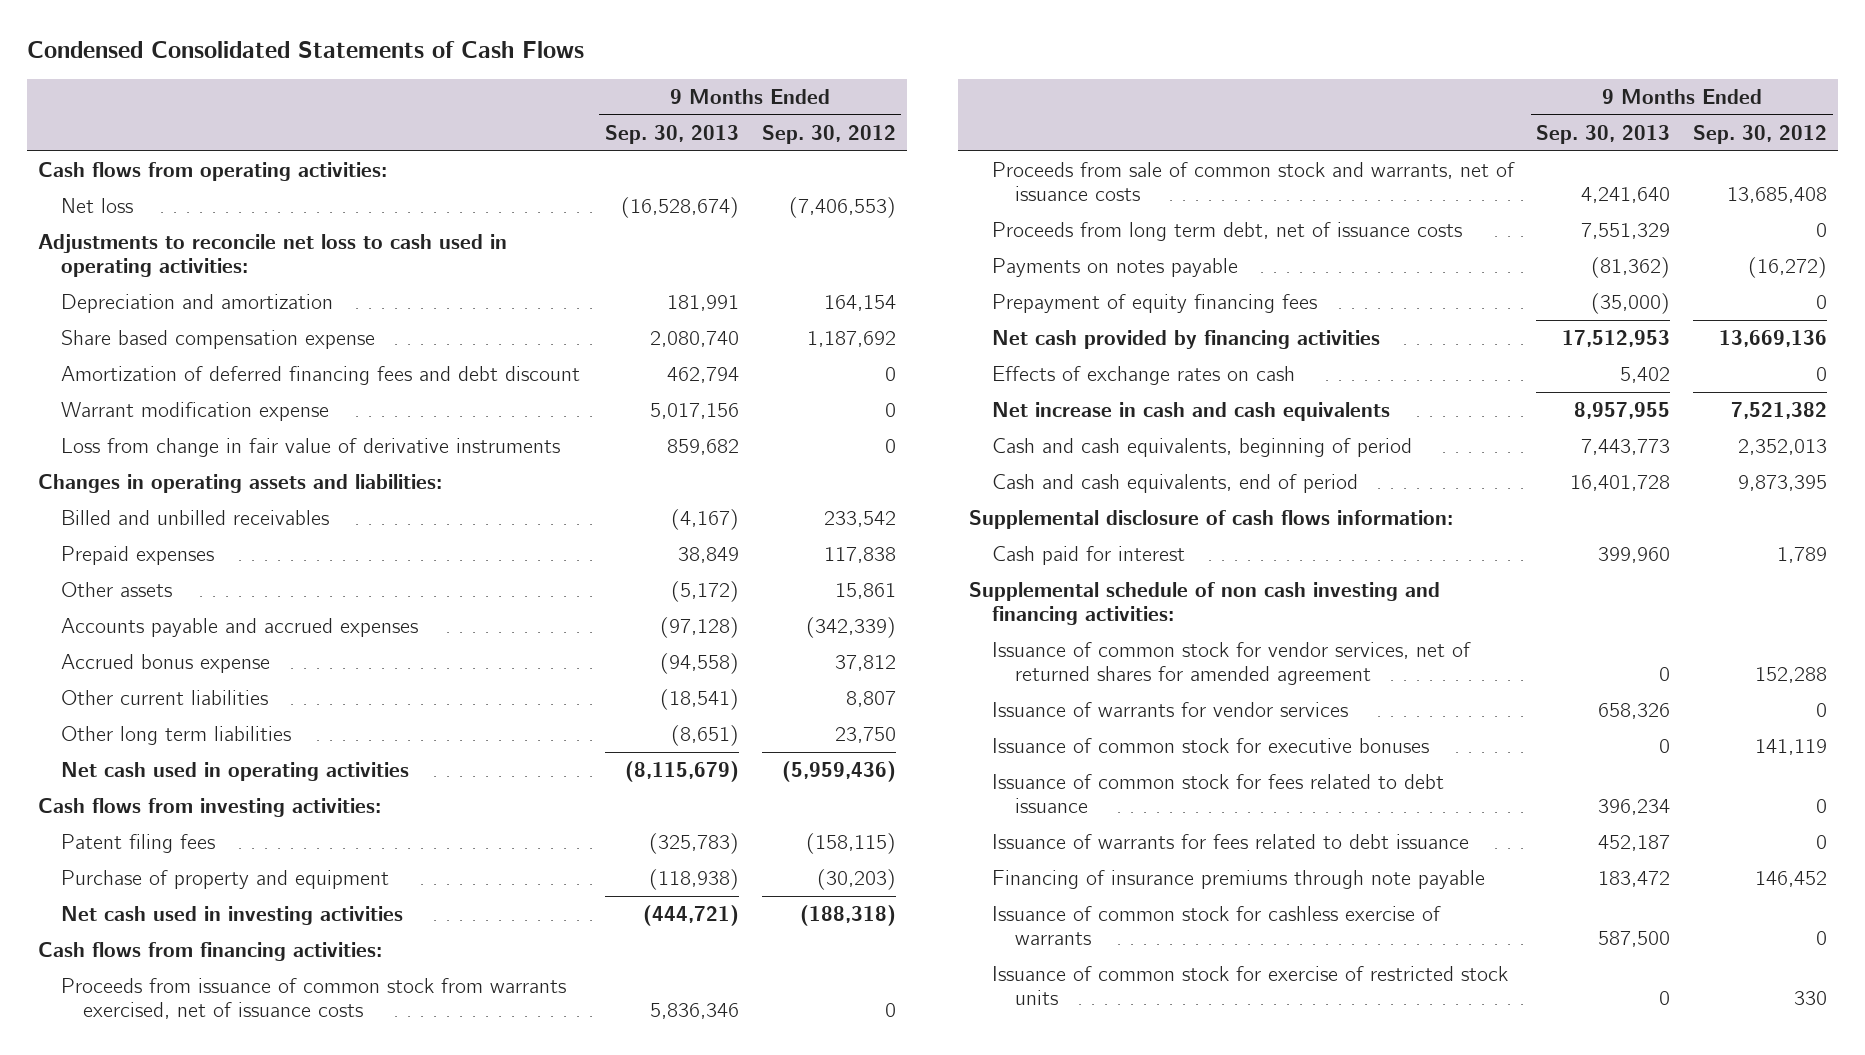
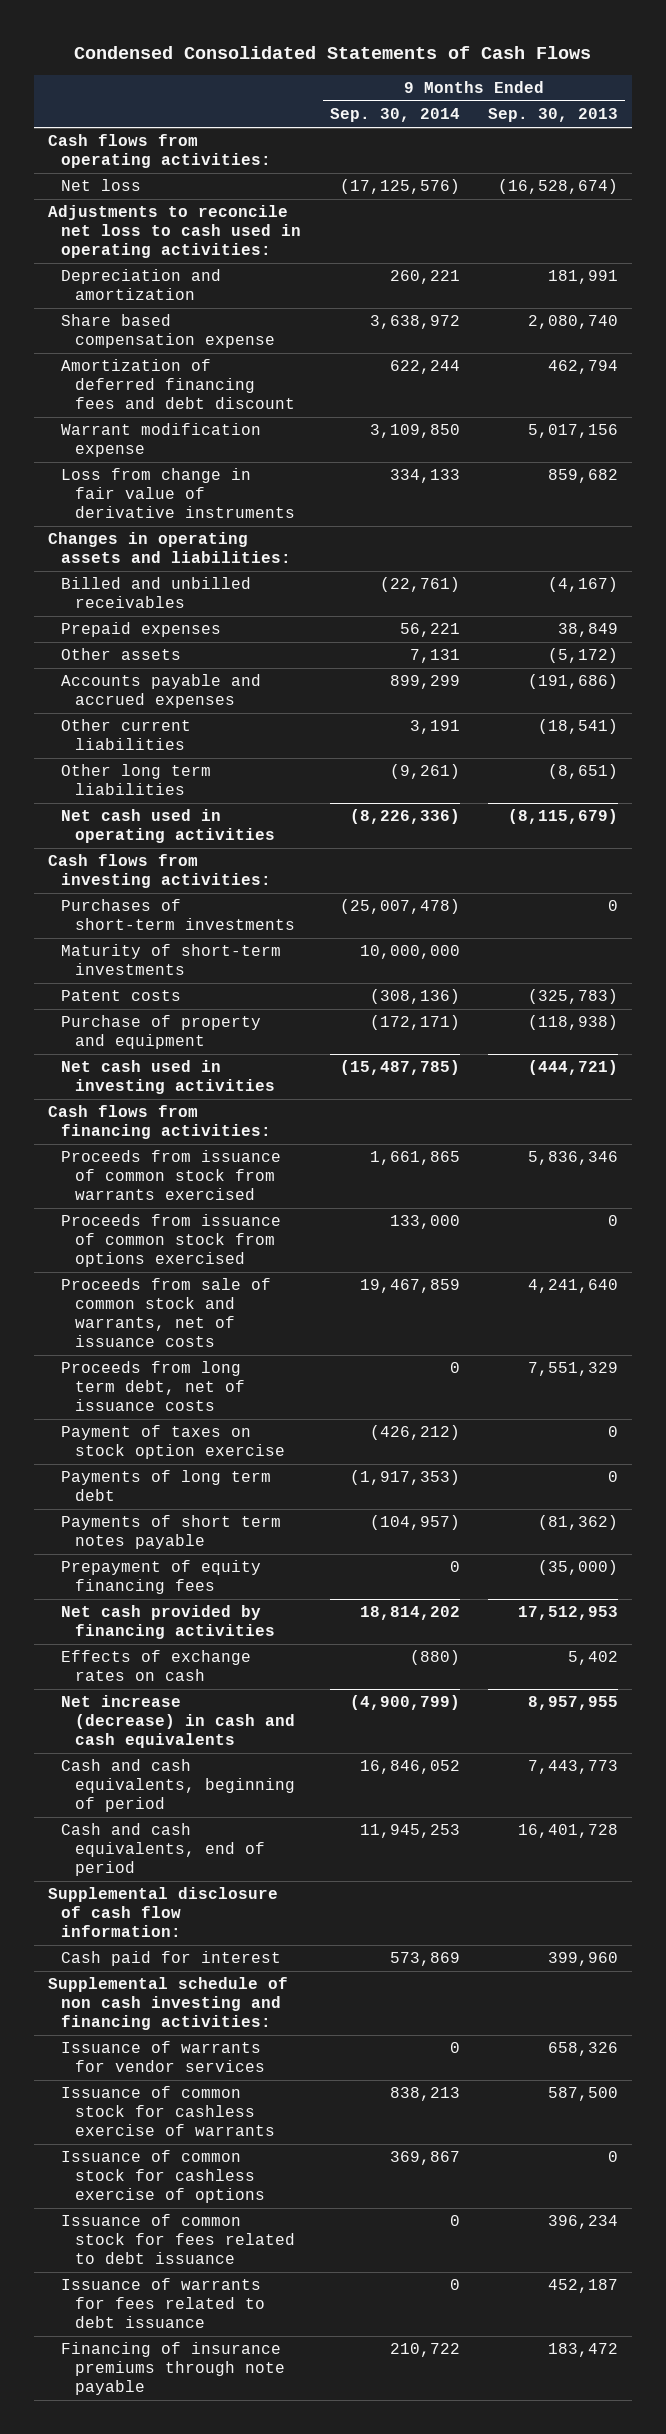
- | 9 Months Ended Sep. 30, 2013 | 9 Months Ended Sep. 30, 2012
+ | 9 Months Ended Sep. 30, 2014 | 9 Months Ended Sep. 30, 2013
- Accounts payable and accrued expenses | (97,128) | (342,339)
- Accrued bonus expense | (94,558) | 37,812
+ Accounts payable and accrued expenses | 899,299 | (191,686)
- Patent filing fees | (325,783) | (158,115)
+ Purchases of short-term investments | (25,007,478) | 0
+ Maturity of short-term investments | 10,000,000 |
+ Patent costs | (308,136) | (325,783)
- Proceeds from issuance of common stock from warrants exercised, net of issuance costs | 5,836,346 | 0
+ Proceeds from issuance of common stock from warrants exercised | 1,661,865 | 5,836,346
+ Proceeds from issuance of common stock from options exercised | 133,000 | 0
- Payments on notes payable | (81,362) | (16,272)
+ Payment of taxes on stock option exercise | (426,212) | 0
+ Payments of long term debt | (1,917,353) | 0
+ Payments of short term notes payable | (104,957) | (81,362)
- Net increase in cash and cash equivalents | 8,957,955 | 7,521,382
+ Net increase (decrease) in cash and cash equivalents | (4,900,799) | 8,957,955
- Supplemental disclosure of cash flows information:
+ Supplemental disclosure of cash flow information:
- Issuance of common stock for vendor services, net of returned shares for amended agreement | 0 | 152,288
- Issuance of common stock for executive bonuses | 0 | 141,119
moved up: Issuance of common stock for cashless exercise of warrants | 838,213 | 587,500
+ Issuance of common stock for cashless exercise of options | 369,867 | 0
- Issuance of common stock for exercise of restricted stock units | 0 | 330

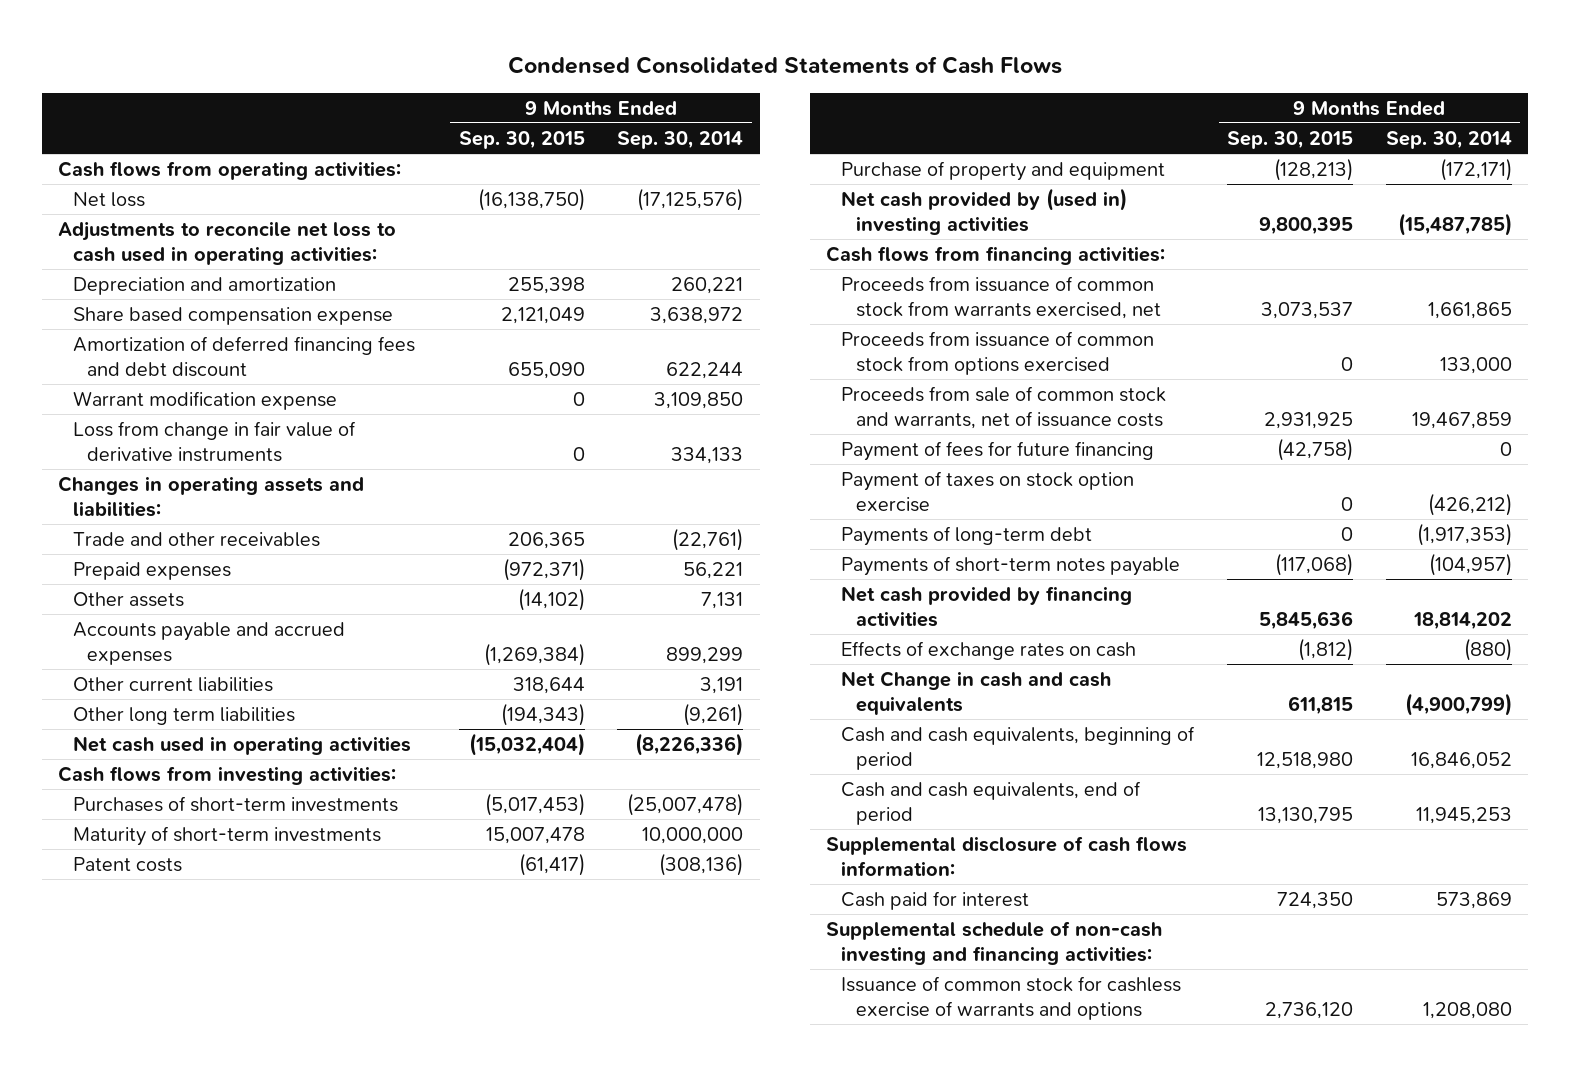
- | 9 Months Ended Sep. 30, 2014 | 9 Months Ended Sep. 30, 2013
+ | 9 Months Ended Sep. 30, 2015 | 9 Months Ended Sep. 30, 2014
- Billed and unbilled receivables | (22,761) | (4,167)
+ Trade and other receivables | 206,365 | (22,761)
- Net cash used in investing activities | (15,487,785) | (444,721)
+ Net cash provided by (used in) investing activities | 9,800,395 | (15,487,785)
- Proceeds from issuance of common stock from warrants exercised | 1,661,865 | 5,836,346
+ Proceeds from issuance of common stock from warrants exercised, net | 3,073,537 | 1,661,865
- Proceeds from long term debt, net of issuance costs | 0 | 7,551,329
+ Payment of fees for future financing | (42,758) | 0
- Payments of long term debt | (1,917,353) | 0
- Payments of short term notes payable | (104,957) | (81,362)
- Prepayment of equity financing fees | 0 | (35,000)
+ Payments of long-term debt | 0 | (1,917,353)
+ Payments of short-term notes payable | (117,068) | (104,957)
- Net increase (decrease) in cash and cash equivalents | (4,900,799) | 8,957,955
+ Net Change in cash and cash equivalents | 611,815 | (4,900,799)
- Supplemental disclosure of cash flow information:
+ Supplemental disclosure of cash flows information:
- Supplemental schedule of non cash investing and financing activities:
- Issuance of warrants for vendor services | 0 | 658,326
- Issuance of common stock for cashless exercise of warrants | 838,213 | 587,500
- Issuance of common stock for cashless exercise of options | 369,867 | 0
- Issuance of common stock for fees related to debt issuance | 0 | 396,234
- Issuance of warrants for fees related to debt issuance | 0 | 452,187
- Financing of insurance premiums through note payable | 210,722 | 183,472
+ Supplemental schedule of non-cash investing and financing activities:
+ Issuance of common stock for cashless exercise of warrants and options | 2,736,120 | 1,208,080

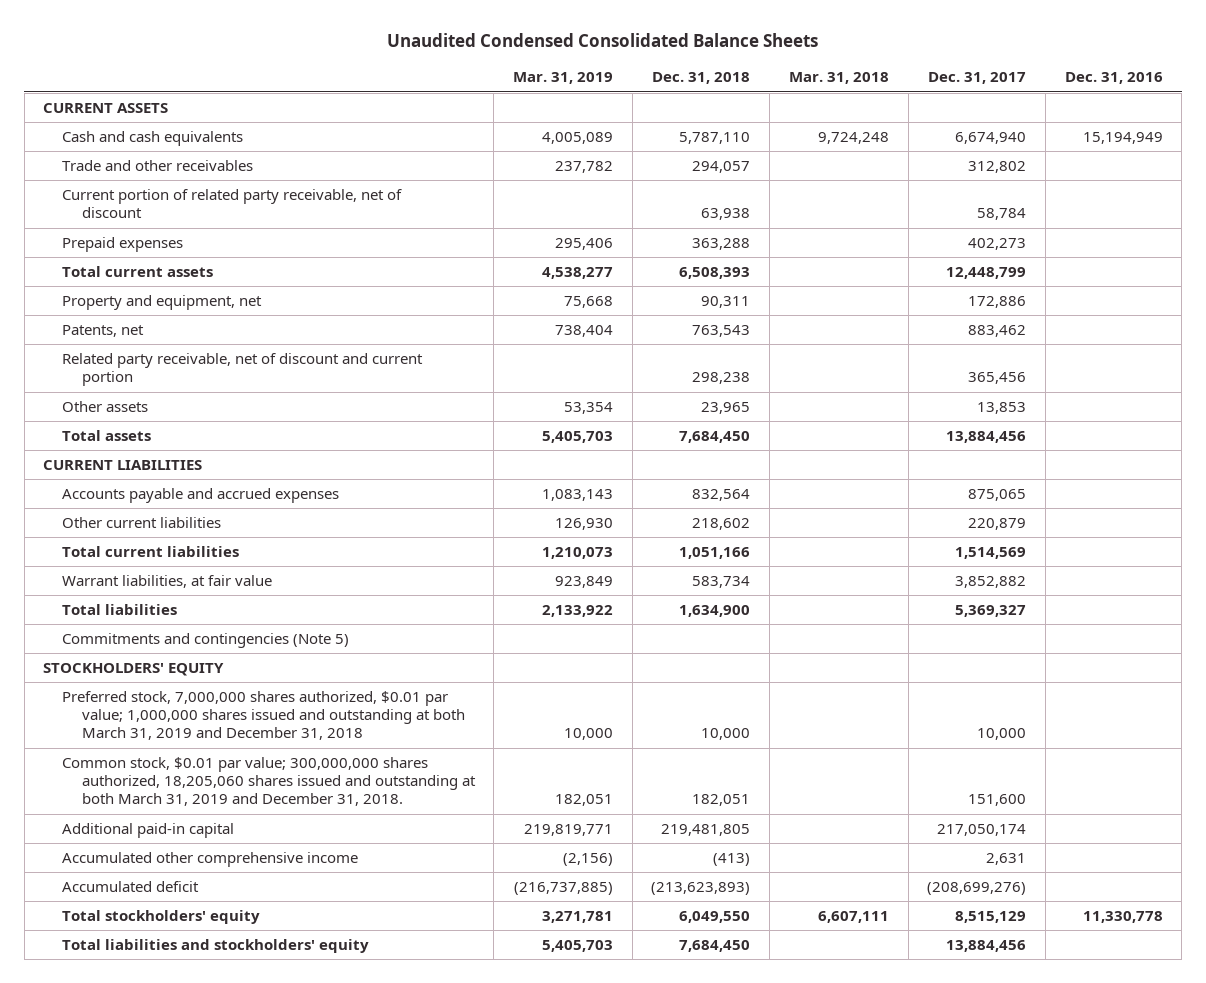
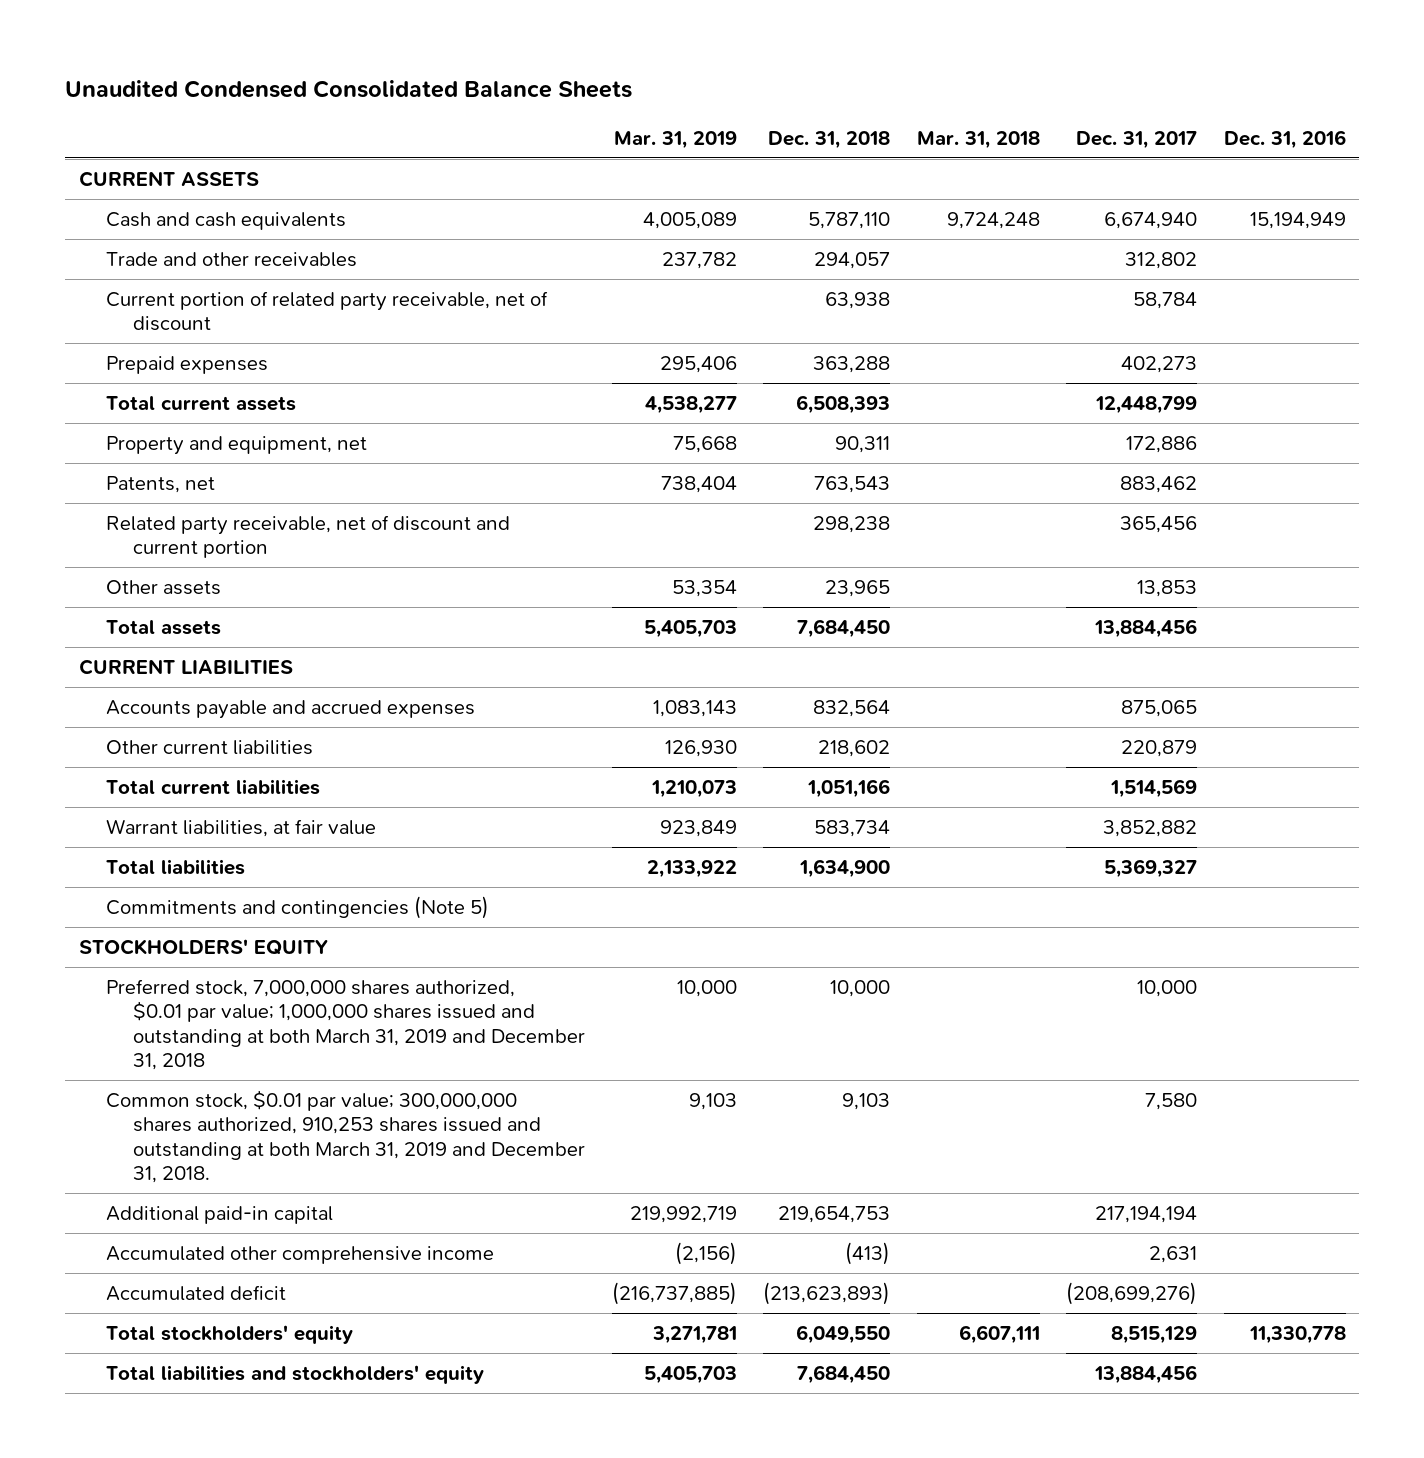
- Common stock, $0.01 par value; 300,000,000 shares authorized, 18,205,060 shares issued and outstanding at both March 31, 2019 and December 31, 2018. | 182,051 | 182,051 | | 151,600 |
- Additional paid-in capital | 219,819,771 | 219,481,805 | | 217,050,174 |
+ Common stock, $0.01 par value; 300,000,000 shares authorized, 910,253 shares issued and outstanding at both March 31, 2019 and December 31, 2018. | 9,103 | 9,103 | | 7,580 |
+ Additional paid-in capital | 219,992,719 | 219,654,753 | | 217,194,194 |

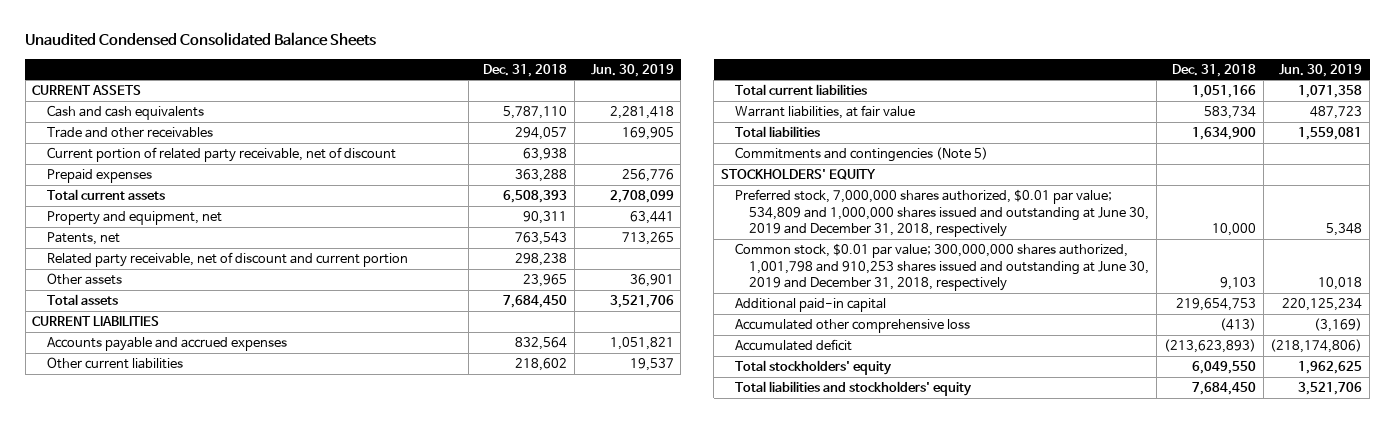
- | Mar. 31, 2019 | Dec. 31, 2018 | Mar. 31, 2018 | Dec. 31, 2017 | Dec. 31, 2016
+ | Dec. 31, 2018 | Jun. 30, 2019
- Preferred stock, 7,000,000 shares authorized, $0.01 par value; 1,000,000 shares issued and outstanding at both March 31, 2019 and December 31, 2018 | 10,000 | 10,000 | | 10,000 |
- Common stock, $0.01 par value; 300,000,000 shares authorized, 910,253 shares issued and outstanding at both March 31, 2019 and December 31, 2018. | 9,103 | 9,103 | | 7,580 |
+ Preferred stock, 7,000,000 shares authorized, $0.01 par value; 534,809 and 1,000,000 shares issued and outstanding at June 30, 2019 and December 31, 2018, respectively | 10,000 | 5,348
+ Common stock, $0.01 par value; 300,000,000 shares authorized, 1,001,798 and 910,253 shares issued and outstanding at June 30, 2019 and December 31, 2018, respectively | 9,103 | 10,018
- Accumulated other comprehensive income | (2,156) | (413) | | 2,631 |
+ Accumulated other comprehensive loss | (413) | (3,169)

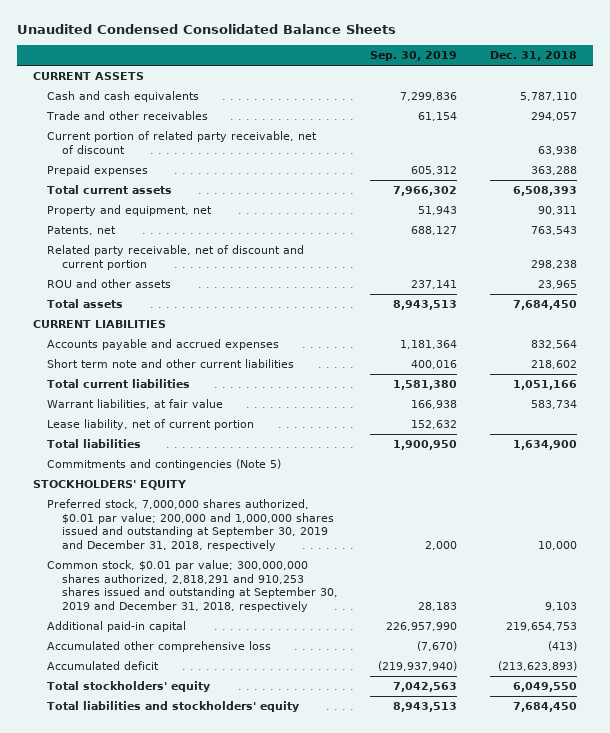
- | Dec. 31, 2018 | Jun. 30, 2019
+ | Sep. 30, 2019 | Dec. 31, 2018
- Other assets | 23,965 | 36,901
+ ROU and other assets | 237,141 | 23,965
- Other current liabilities | 218,602 | 19,537
+ Short term note and other current liabilities | 400,016 | 218,602
+ Lease liability, net of current portion | 152,632 |
- Preferred stock, 7,000,000 shares authorized, $0.01 par value; 534,809 and 1,000,000 shares issued and outstanding at June 30, 2019 and December 31, 2018, respectively | 10,000 | 5,348
- Common stock, $0.01 par value; 300,000,000 shares authorized, 1,001,798 and 910,253 shares issued and outstanding at June 30, 2019 and December 31, 2018, respectively | 9,103 | 10,018
+ Preferred stock, 7,000,000 shares authorized, $0.01 par value; 200,000 and 1,000,000 shares issued and outstanding at September 30, 2019 and December 31, 2018, respectively | 2,000 | 10,000
+ Common stock, $0.01 par value; 300,000,000 shares authorized, 2,818,291 and 910,253 shares issued and outstanding at September 30, 2019 and December 31, 2018, respectively | 28,183 | 9,103

